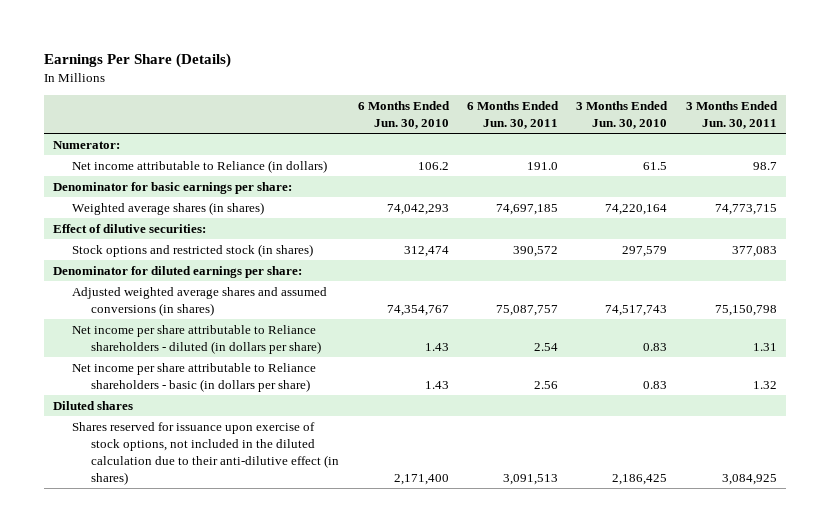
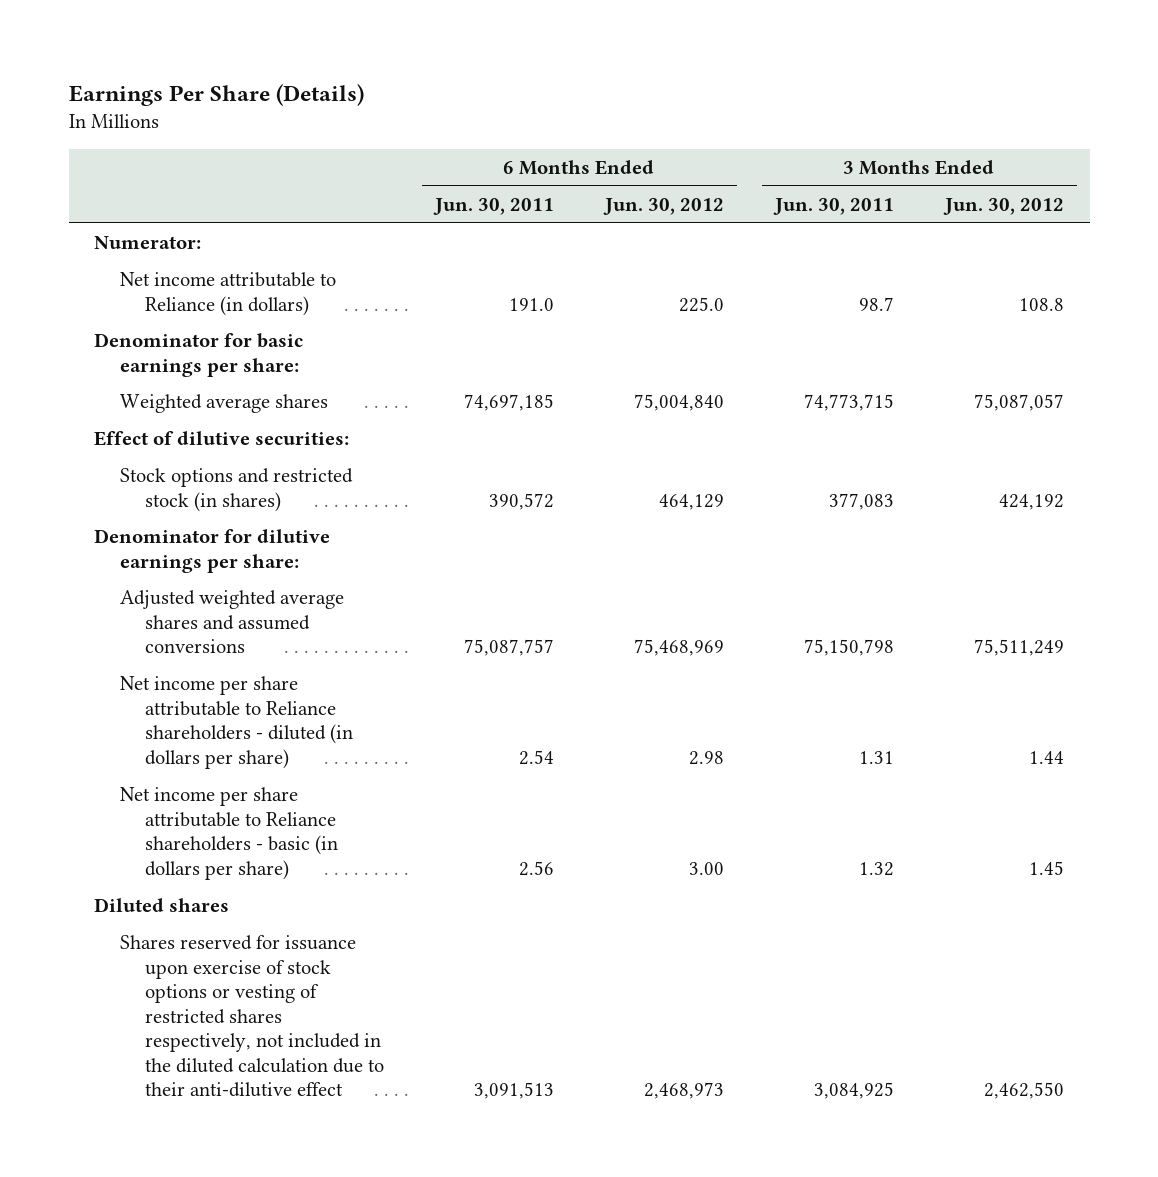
- | 6 Months Ended Jun. 30, 2010 | 6 Months Ended Jun. 30, 2011 | 3 Months Ended Jun. 30, 2010 | 3 Months Ended Jun. 30, 2011
+ | 6 Months Ended Jun. 30, 2011 | 6 Months Ended Jun. 30, 2012 | 3 Months Ended Jun. 30, 2011 | 3 Months Ended Jun. 30, 2012
- Weighted average shares (in shares) | 74,042,293 | 74,697,185 | 74,220,164 | 74,773,715
+ Weighted average shares | 74,697,185 | 75,004,840 | 74,773,715 | 75,087,057
- Denominator for diluted earnings per share:
- Adjusted weighted average shares and assumed conversions (in shares) | 74,354,767 | 75,087,757 | 74,517,743 | 75,150,798
+ Denominator for dilutive earnings per share:
+ Adjusted weighted average shares and assumed conversions | 75,087,757 | 75,468,969 | 75,150,798 | 75,511,249
- Shares reserved for issuance upon exercise of stock options, not included in the diluted calculation due to their anti-dilutive effect (in shares) | 2,171,400 | 3,091,513 | 2,186,425 | 3,084,925
+ Shares reserved for issuance upon exercise of stock options or vesting of restricted shares respectively, not included in the diluted calculation due to their anti-dilutive effect | 3,091,513 | 2,468,973 | 3,084,925 | 2,462,550

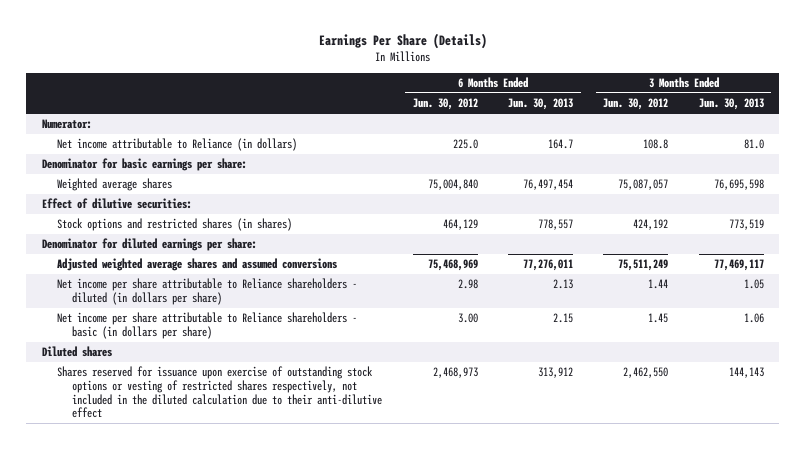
- | 6 Months Ended Jun. 30, 2011 | 6 Months Ended Jun. 30, 2012 | 3 Months Ended Jun. 30, 2011 | 3 Months Ended Jun. 30, 2012
+ | 6 Months Ended Jun. 30, 2012 | 6 Months Ended Jun. 30, 2013 | 3 Months Ended Jun. 30, 2012 | 3 Months Ended Jun. 30, 2013
- Stock options and restricted stock (in shares) | 390,572 | 464,129 | 377,083 | 424,192
- Denominator for dilutive earnings per share:
+ Stock options and restricted shares (in shares) | 464,129 | 778,557 | 424,192 | 773,519
+ Denominator for diluted earnings per share:
- Shares reserved for issuance upon exercise of stock options or vesting of restricted shares respectively, not included in the diluted calculation due to their anti-dilutive effect | 3,091,513 | 2,468,973 | 3,084,925 | 2,462,550
+ Shares reserved for issuance upon exercise of outstanding stock options or vesting of restricted shares respectively, not included in the diluted calculation due to their anti-dilutive effect | 2,468,973 | 313,912 | 2,462,550 | 144,143

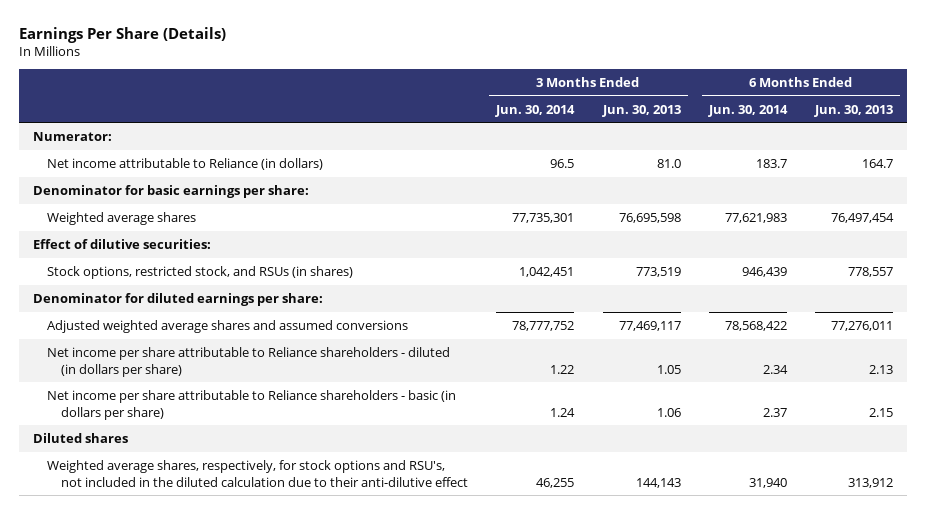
- | 6 Months Ended Jun. 30, 2012 | 6 Months Ended Jun. 30, 2013 | 3 Months Ended Jun. 30, 2012 | 3 Months Ended Jun. 30, 2013
+ | 3 Months Ended Jun. 30, 2014 | 3 Months Ended Jun. 30, 2013 | 6 Months Ended Jun. 30, 2014 | 6 Months Ended Jun. 30, 2013
- Stock options and restricted shares (in shares) | 464,129 | 778,557 | 424,192 | 773,519
+ Stock options, restricted stock, and RSUs (in shares) | 1,042,451 | 773,519 | 946,439 | 778,557
- Shares reserved for issuance upon exercise of outstanding stock options or vesting of restricted shares respectively, not included in the diluted calculation due to their anti-dilutive effect | 2,468,973 | 313,912 | 2,462,550 | 144,143
+ Weighted average shares, respectively, for stock options and RSU's, not included in the diluted calculation due to their anti-dilutive effect | 46,255 | 144,143 | 31,940 | 313,912

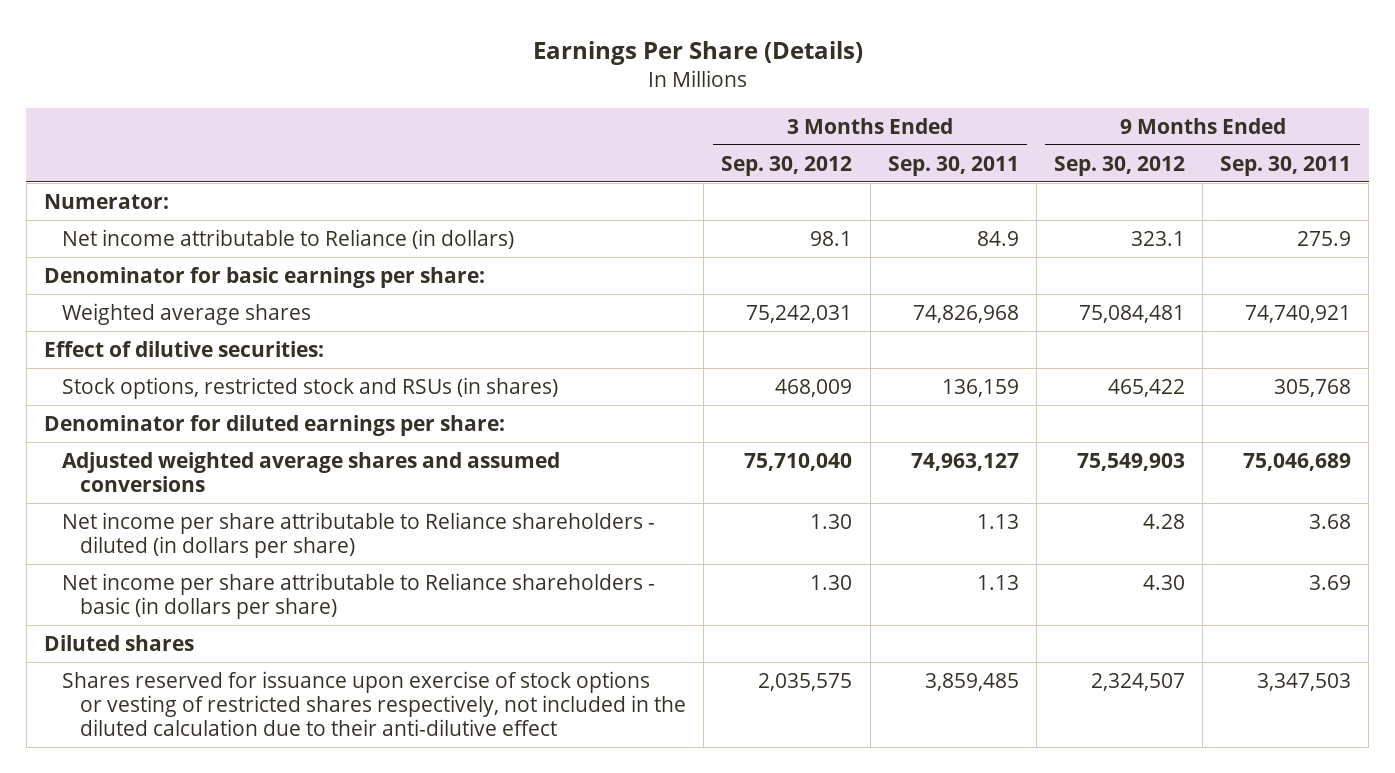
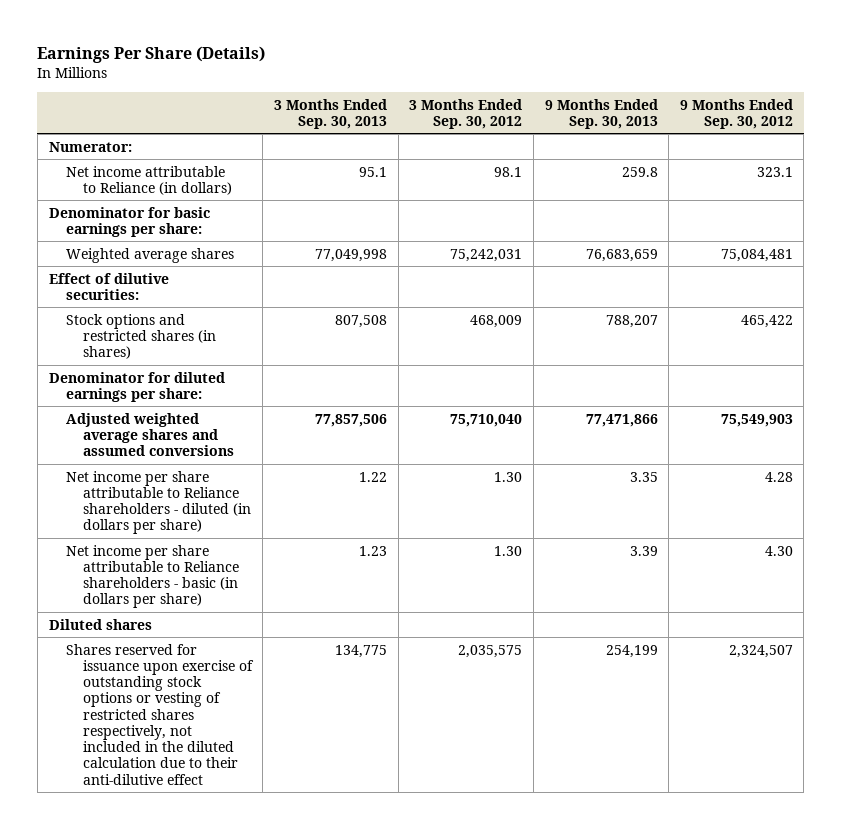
- | 3 Months Ended Sep. 30, 2012 | 3 Months Ended Sep. 30, 2011 | 9 Months Ended Sep. 30, 2012 | 9 Months Ended Sep. 30, 2011
+ | 3 Months Ended Sep. 30, 2013 | 3 Months Ended Sep. 30, 2012 | 9 Months Ended Sep. 30, 2013 | 9 Months Ended Sep. 30, 2012
- Stock options, restricted stock and RSUs (in shares) | 468,009 | 136,159 | 465,422 | 305,768
+ Stock options and restricted shares (in shares) | 807,508 | 468,009 | 788,207 | 465,422
- Shares reserved for issuance upon exercise of stock options or vesting of restricted shares respectively, not included in the diluted calculation due to their anti-dilutive effect | 2,035,575 | 3,859,485 | 2,324,507 | 3,347,503
+ Shares reserved for issuance upon exercise of outstanding stock options or vesting of restricted shares respectively, not included in the diluted calculation due to their anti-dilutive effect | 134,775 | 2,035,575 | 254,199 | 2,324,507

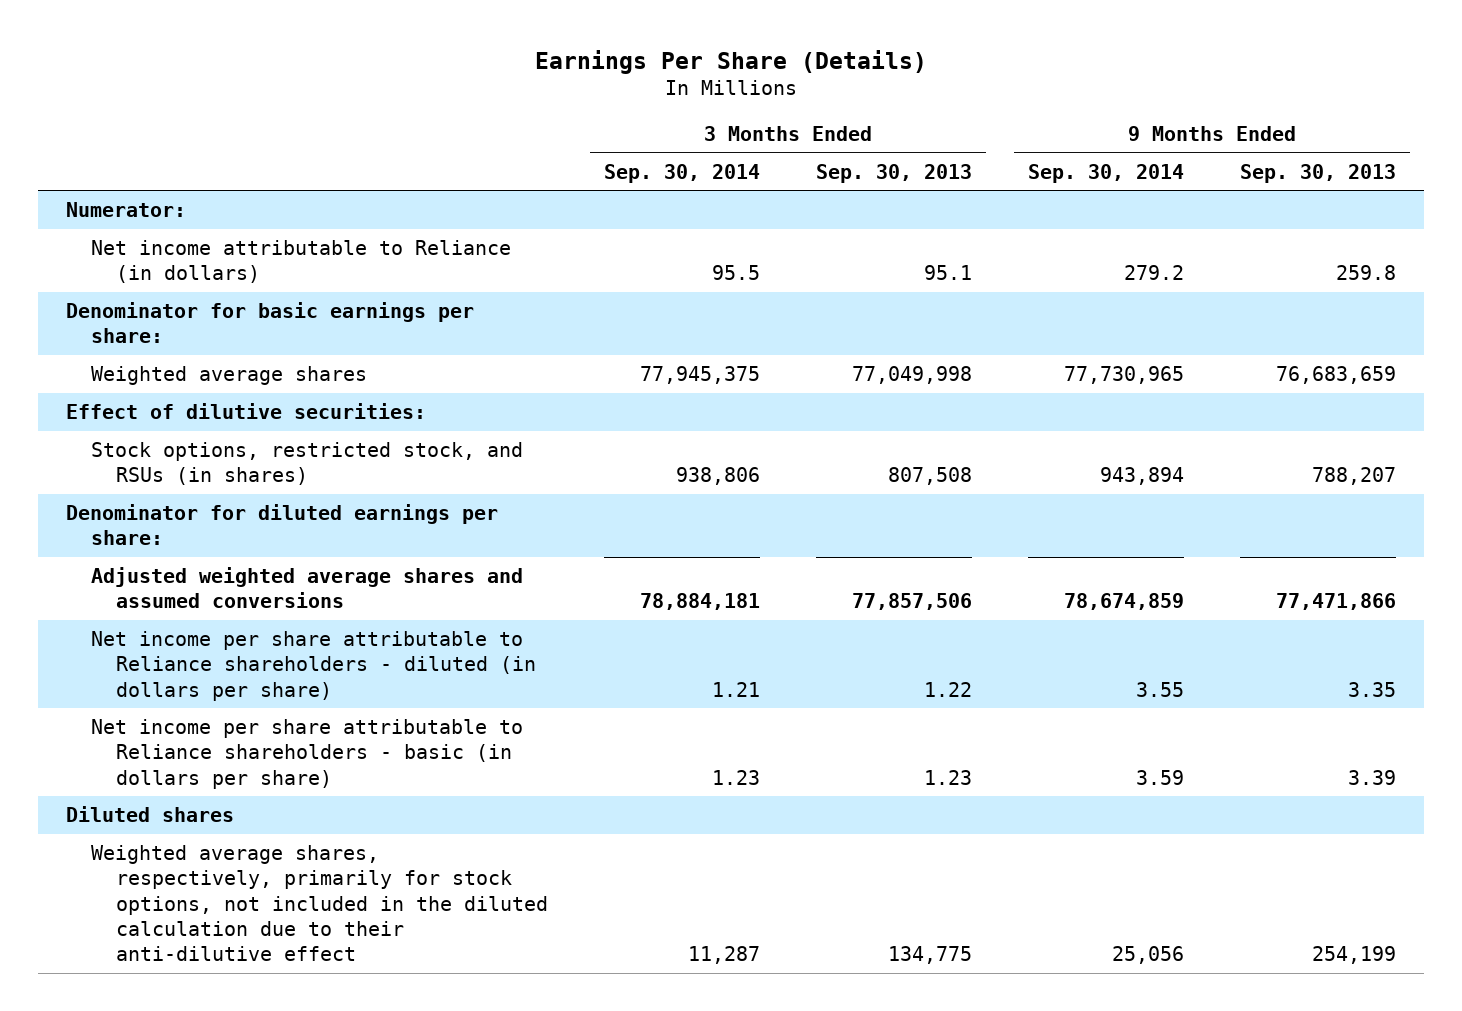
- | 3 Months Ended Sep. 30, 2013 | 3 Months Ended Sep. 30, 2012 | 9 Months Ended Sep. 30, 2013 | 9 Months Ended Sep. 30, 2012
+ | 3 Months Ended Sep. 30, 2014 | 3 Months Ended Sep. 30, 2013 | 9 Months Ended Sep. 30, 2014 | 9 Months Ended Sep. 30, 2013
- Stock options and restricted shares (in shares) | 807,508 | 468,009 | 788,207 | 465,422
+ Stock options, restricted stock, and RSUs (in shares) | 938,806 | 807,508 | 943,894 | 788,207
- Shares reserved for issuance upon exercise of outstanding stock options or vesting of restricted shares respectively, not included in the diluted calculation due to their anti-dilutive effect | 134,775 | 2,035,575 | 254,199 | 2,324,507
+ Weighted average shares, respectively, primarily for stock options, not included in the diluted calculation due to their anti-dilutive effect | 11,287 | 134,775 | 25,056 | 254,199

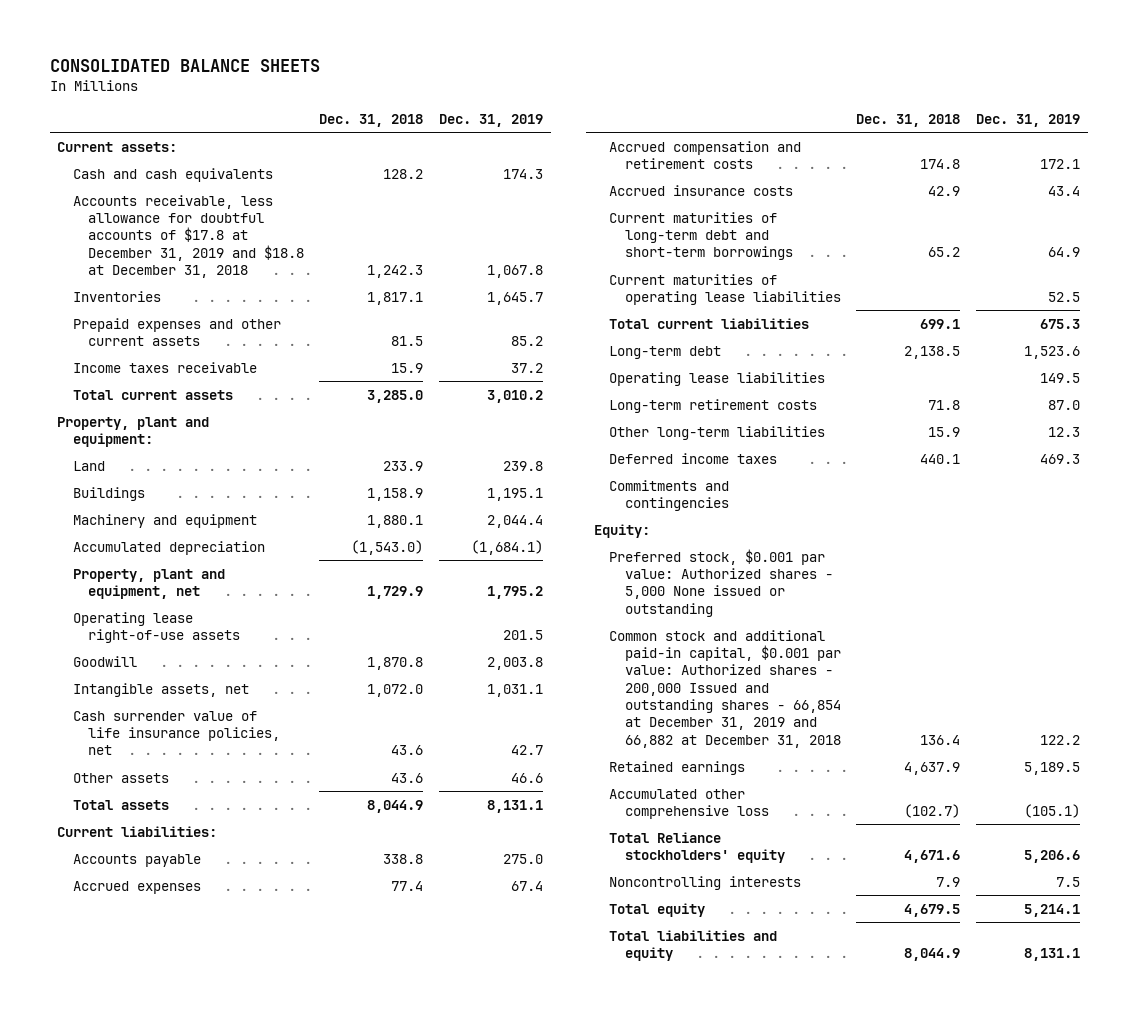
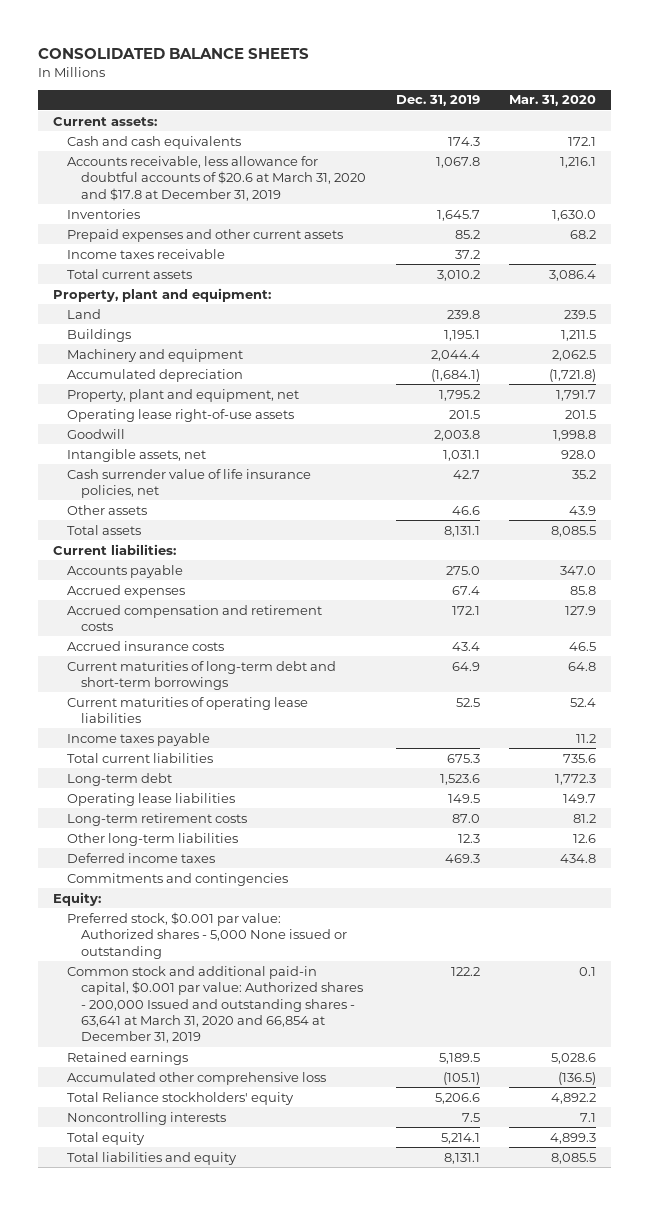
- | Dec. 31, 2018 | Dec. 31, 2019
+ | Dec. 31, 2019 | Mar. 31, 2020
- Accounts receivable, less allowance for doubtful accounts of $17.8 at December 31, 2019 and $18.8 at December 31, 2018 | 1,242.3 | 1,067.8
+ Accounts receivable, less allowance for doubtful accounts of $20.6 at March 31, 2020 and $17.8 at December 31, 2019 | 1,067.8 | 1,216.1
+ Income taxes payable | | 11.2
- Common stock and additional paid-in capital, $0.001 par value: Authorized shares - 200,000 Issued and outstanding shares - 66,854 at December 31, 2019 and 66,882 at December 31, 2018 | 136.4 | 122.2
+ Common stock and additional paid-in capital, $0.001 par value: Authorized shares - 200,000 Issued and outstanding shares - 63,641 at March 31, 2020 and 66,854 at December 31, 2019 | 122.2 | 0.1

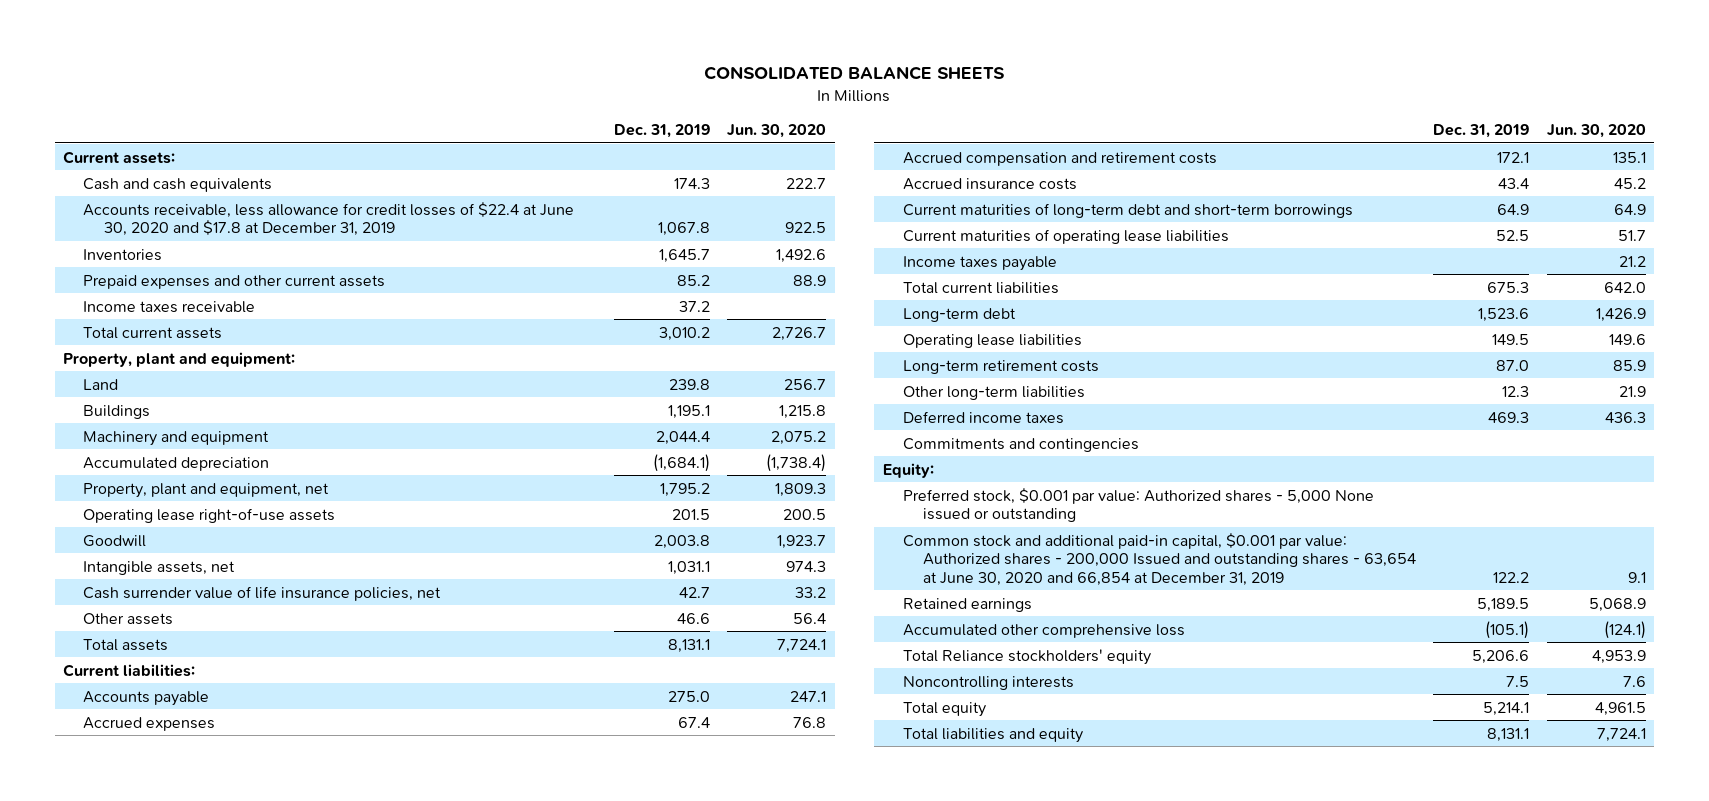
- | Dec. 31, 2019 | Mar. 31, 2020
+ | Dec. 31, 2019 | Jun. 30, 2020
- Accounts receivable, less allowance for doubtful accounts of $20.6 at March 31, 2020 and $17.8 at December 31, 2019 | 1,067.8 | 1,216.1
+ Accounts receivable, less allowance for credit losses of $22.4 at June 30, 2020 and $17.8 at December 31, 2019 | 1,067.8 | 922.5
- Common stock and additional paid-in capital, $0.001 par value: Authorized shares - 200,000 Issued and outstanding shares - 63,641 at March 31, 2020 and 66,854 at December 31, 2019 | 122.2 | 0.1
+ Common stock and additional paid-in capital, $0.001 par value: Authorized shares - 200,000 Issued and outstanding shares - 63,654 at June 30, 2020 and 66,854 at December 31, 2019 | 122.2 | 9.1

